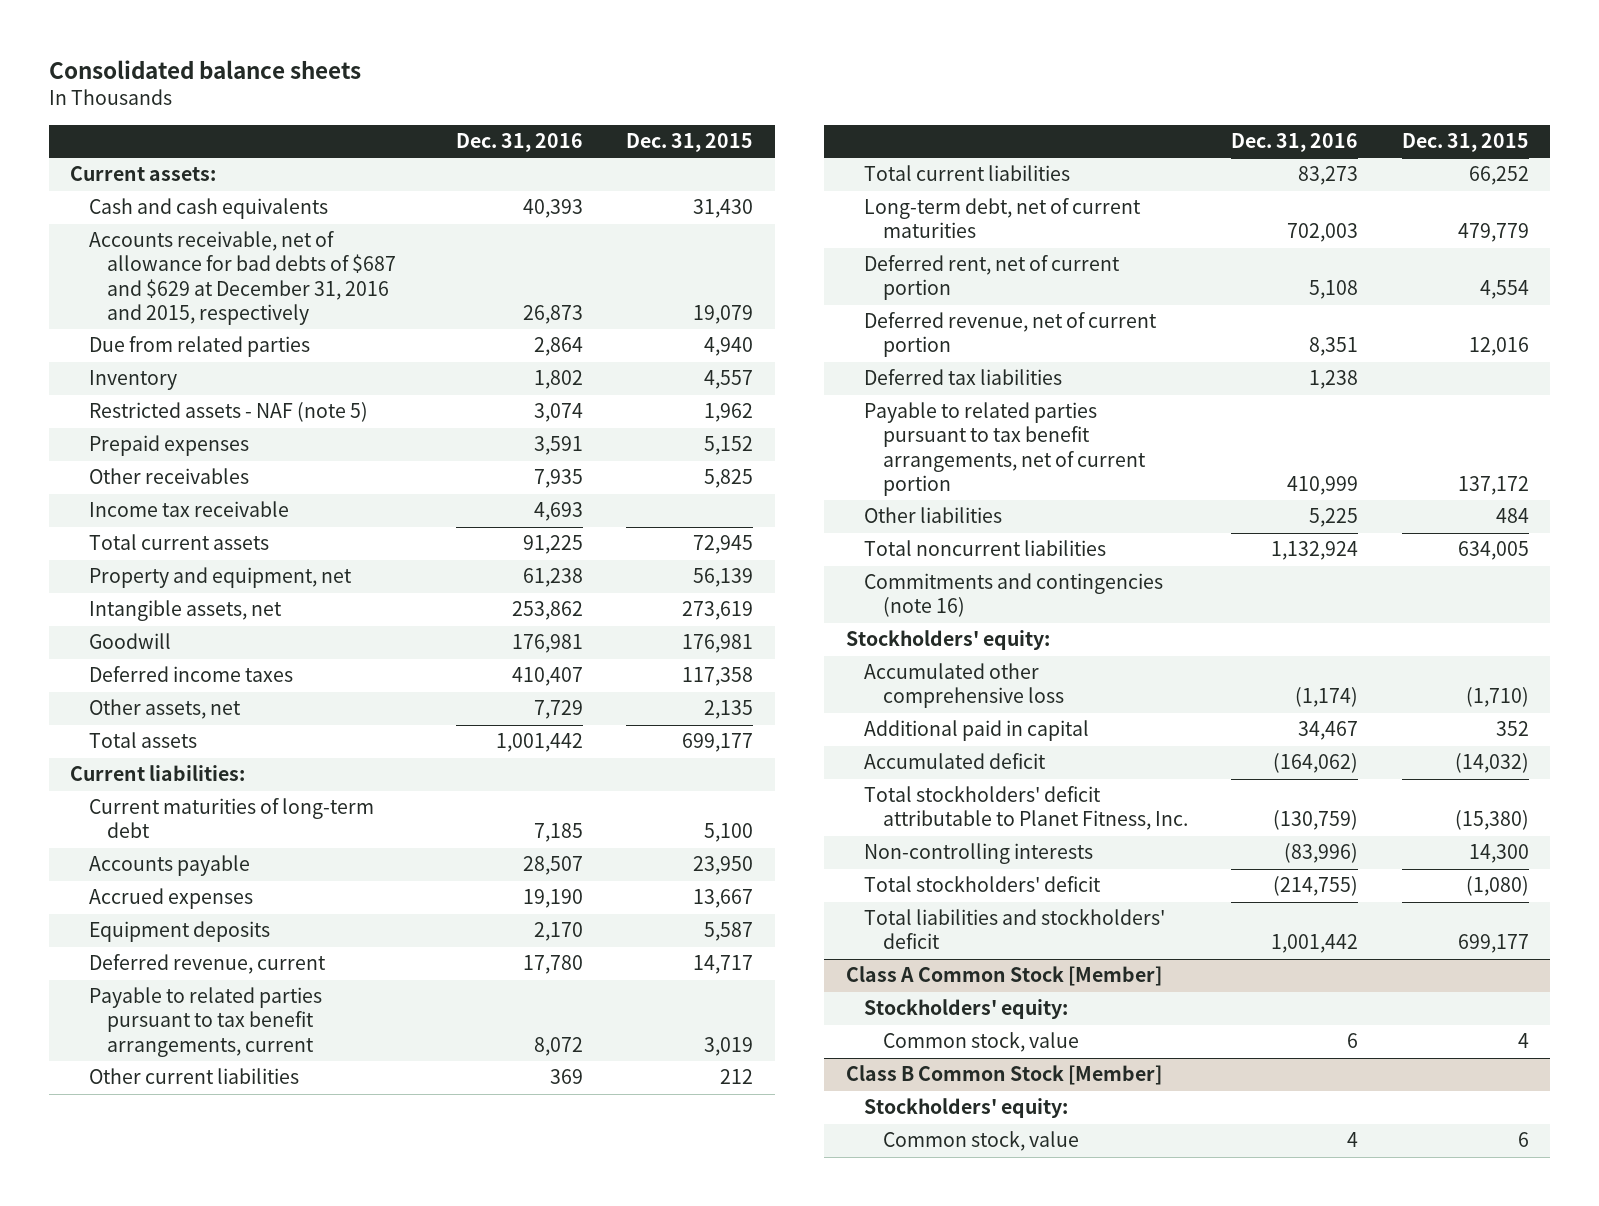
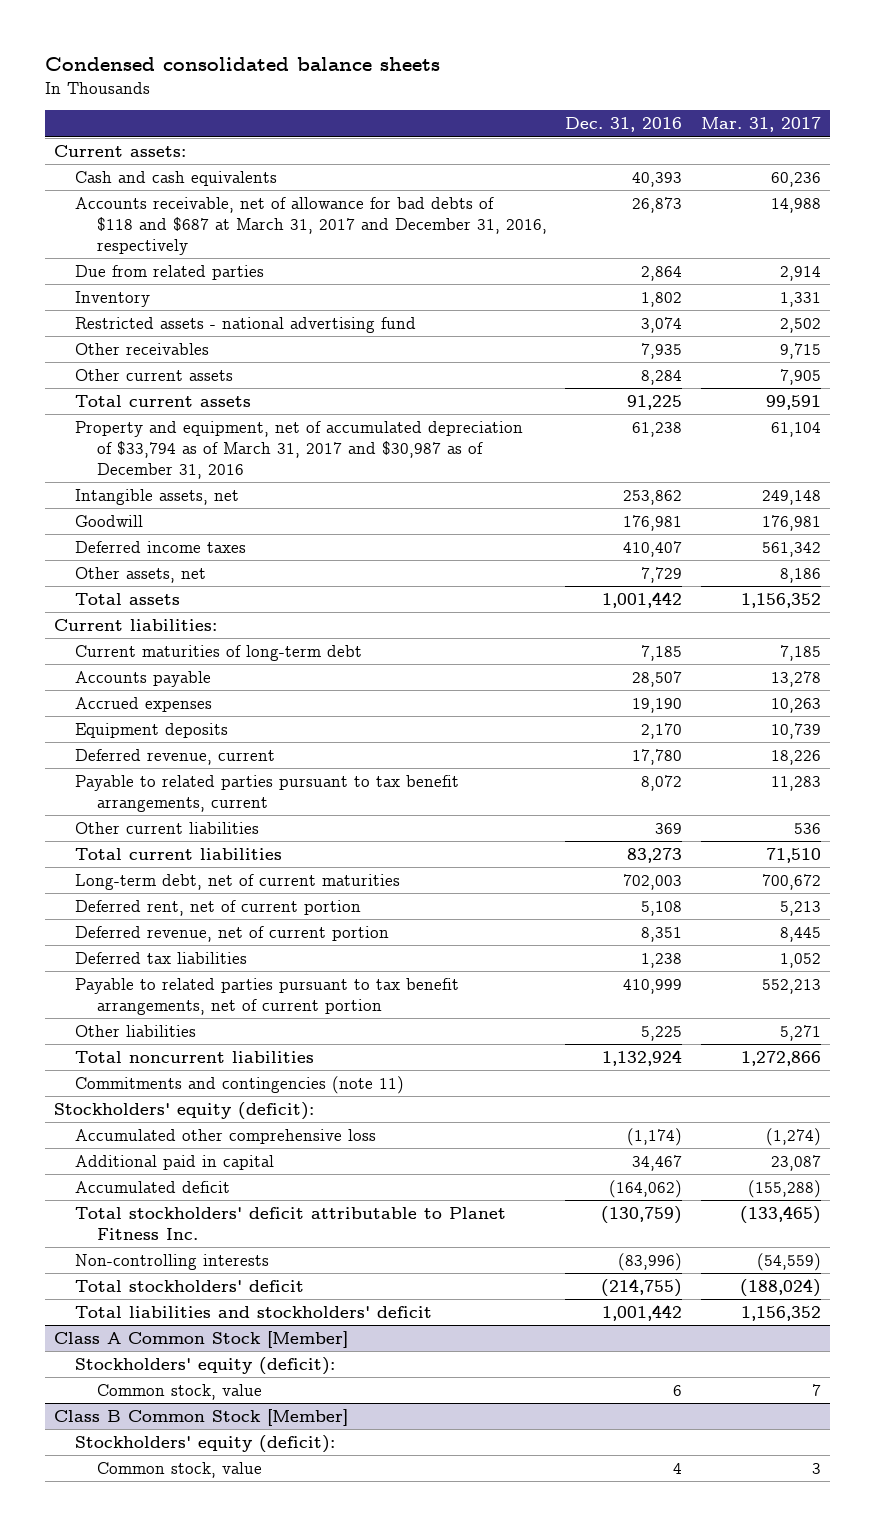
- Consolidated balance sheets
+ Condensed consolidated balance sheets
- | Dec. 31, 2016 | Dec. 31, 2015
+ | Dec. 31, 2016 | Mar. 31, 2017
- Accounts receivable, net of allowance for bad debts of $687 and $629 at December 31, 2016 and 2015, respectively | 26,873 | 19,079
+ Accounts receivable, net of allowance for bad debts of $118 and $687 at March 31, 2017 and December 31, 2016, respectively | 26,873 | 14,988
- Restricted assets - NAF (note 5) | 3,074 | 1,962
- Prepaid expenses | 3,591 | 5,152
+ Restricted assets - national advertising fund | 3,074 | 2,502
- Income tax receivable | 4,693 |
+ Other current assets | 8,284 | 7,905
- Property and equipment, net | 61,238 | 56,139
+ Property and equipment, net of accumulated depreciation of $33,794 as of March 31, 2017 and $30,987 as of December 31, 2016 | 61,238 | 61,104
- Commitments and contingencies (note 16)
- Stockholders' equity:
+ Commitments and contingencies (note 11)
+ Stockholders' equity (deficit):
- Total stockholders' deficit attributable to Planet Fitness, Inc. | (130,759) | (15,380)
+ Total stockholders' deficit attributable to Planet Fitness Inc. | (130,759) | (133,465)
@ Class A Common Stock [Member]
- Stockholders' equity:
+ Stockholders' equity (deficit):
@ Class B Common Stock [Member]
- Stockholders' equity:
+ Stockholders' equity (deficit):

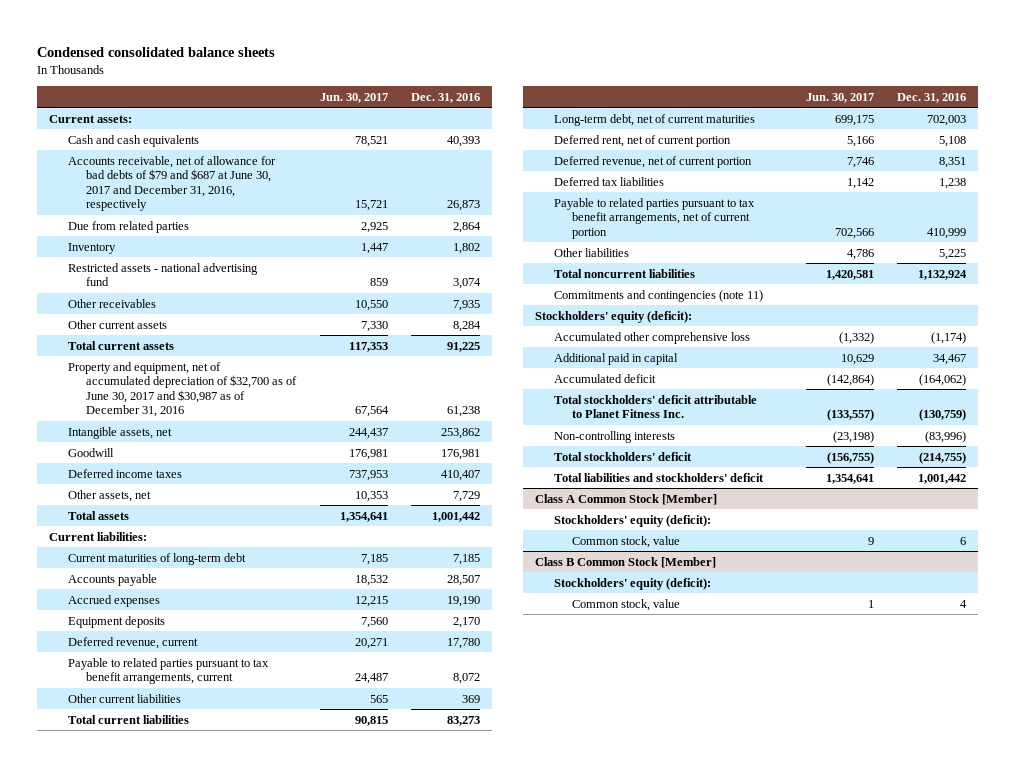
- | Dec. 31, 2016 | Mar. 31, 2017
+ | Jun. 30, 2017 | Dec. 31, 2016
- Accounts receivable, net of allowance for bad debts of $118 and $687 at March 31, 2017 and December 31, 2016, respectively | 26,873 | 14,988
+ Accounts receivable, net of allowance for bad debts of $79 and $687 at June 30, 2017 and December 31, 2016, respectively | 15,721 | 26,873
- Property and equipment, net of accumulated depreciation of $33,794 as of March 31, 2017 and $30,987 as of December 31, 2016 | 61,238 | 61,104
+ Property and equipment, net of accumulated depreciation of $32,700 as of June 30, 2017 and $30,987 as of December 31, 2016 | 67,564 | 61,238

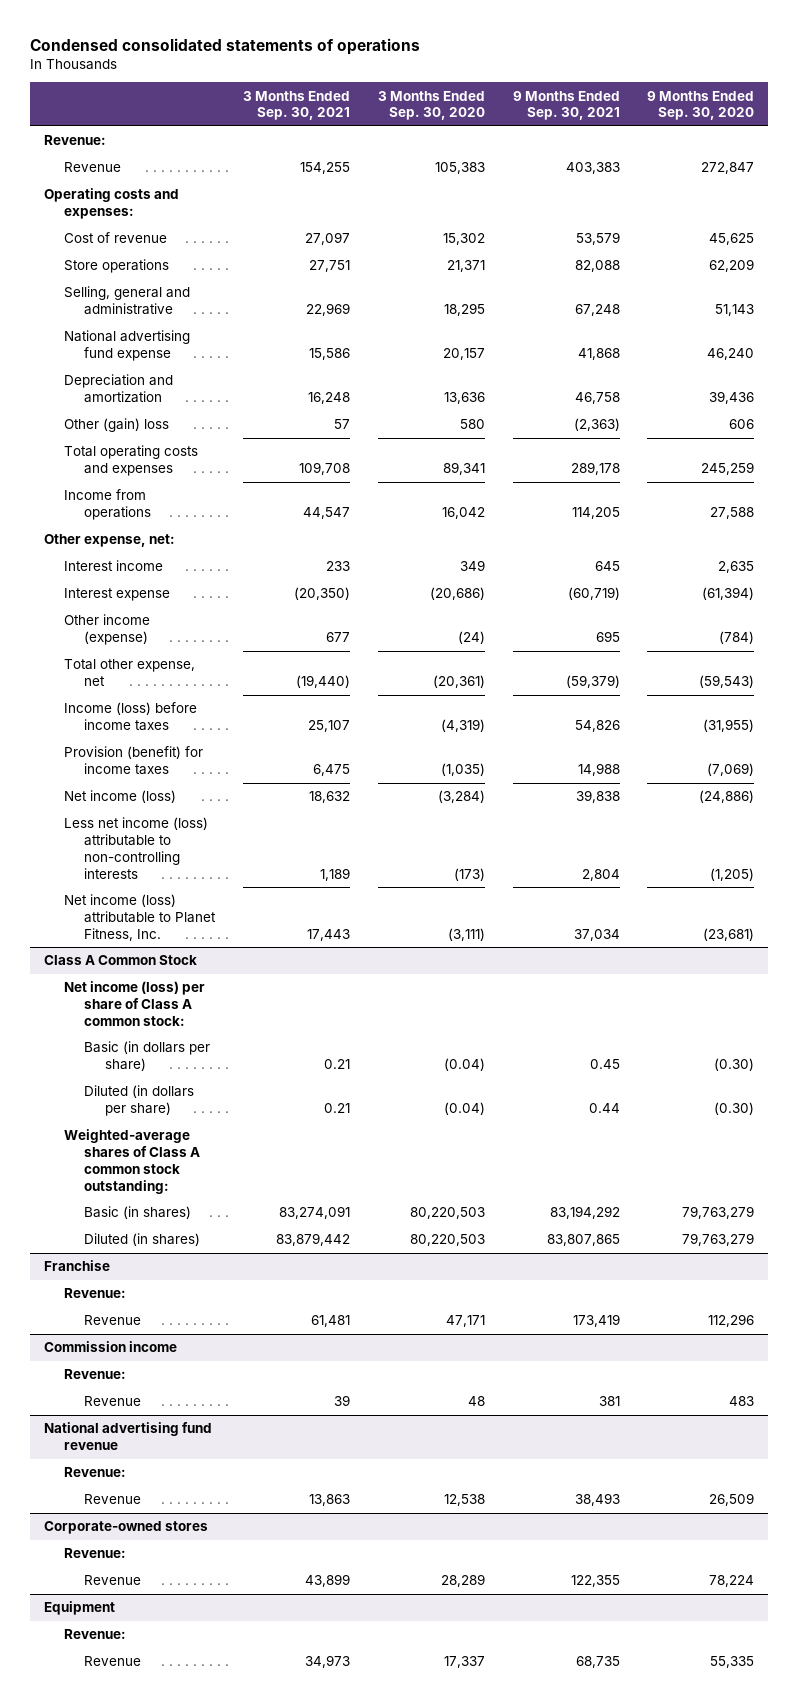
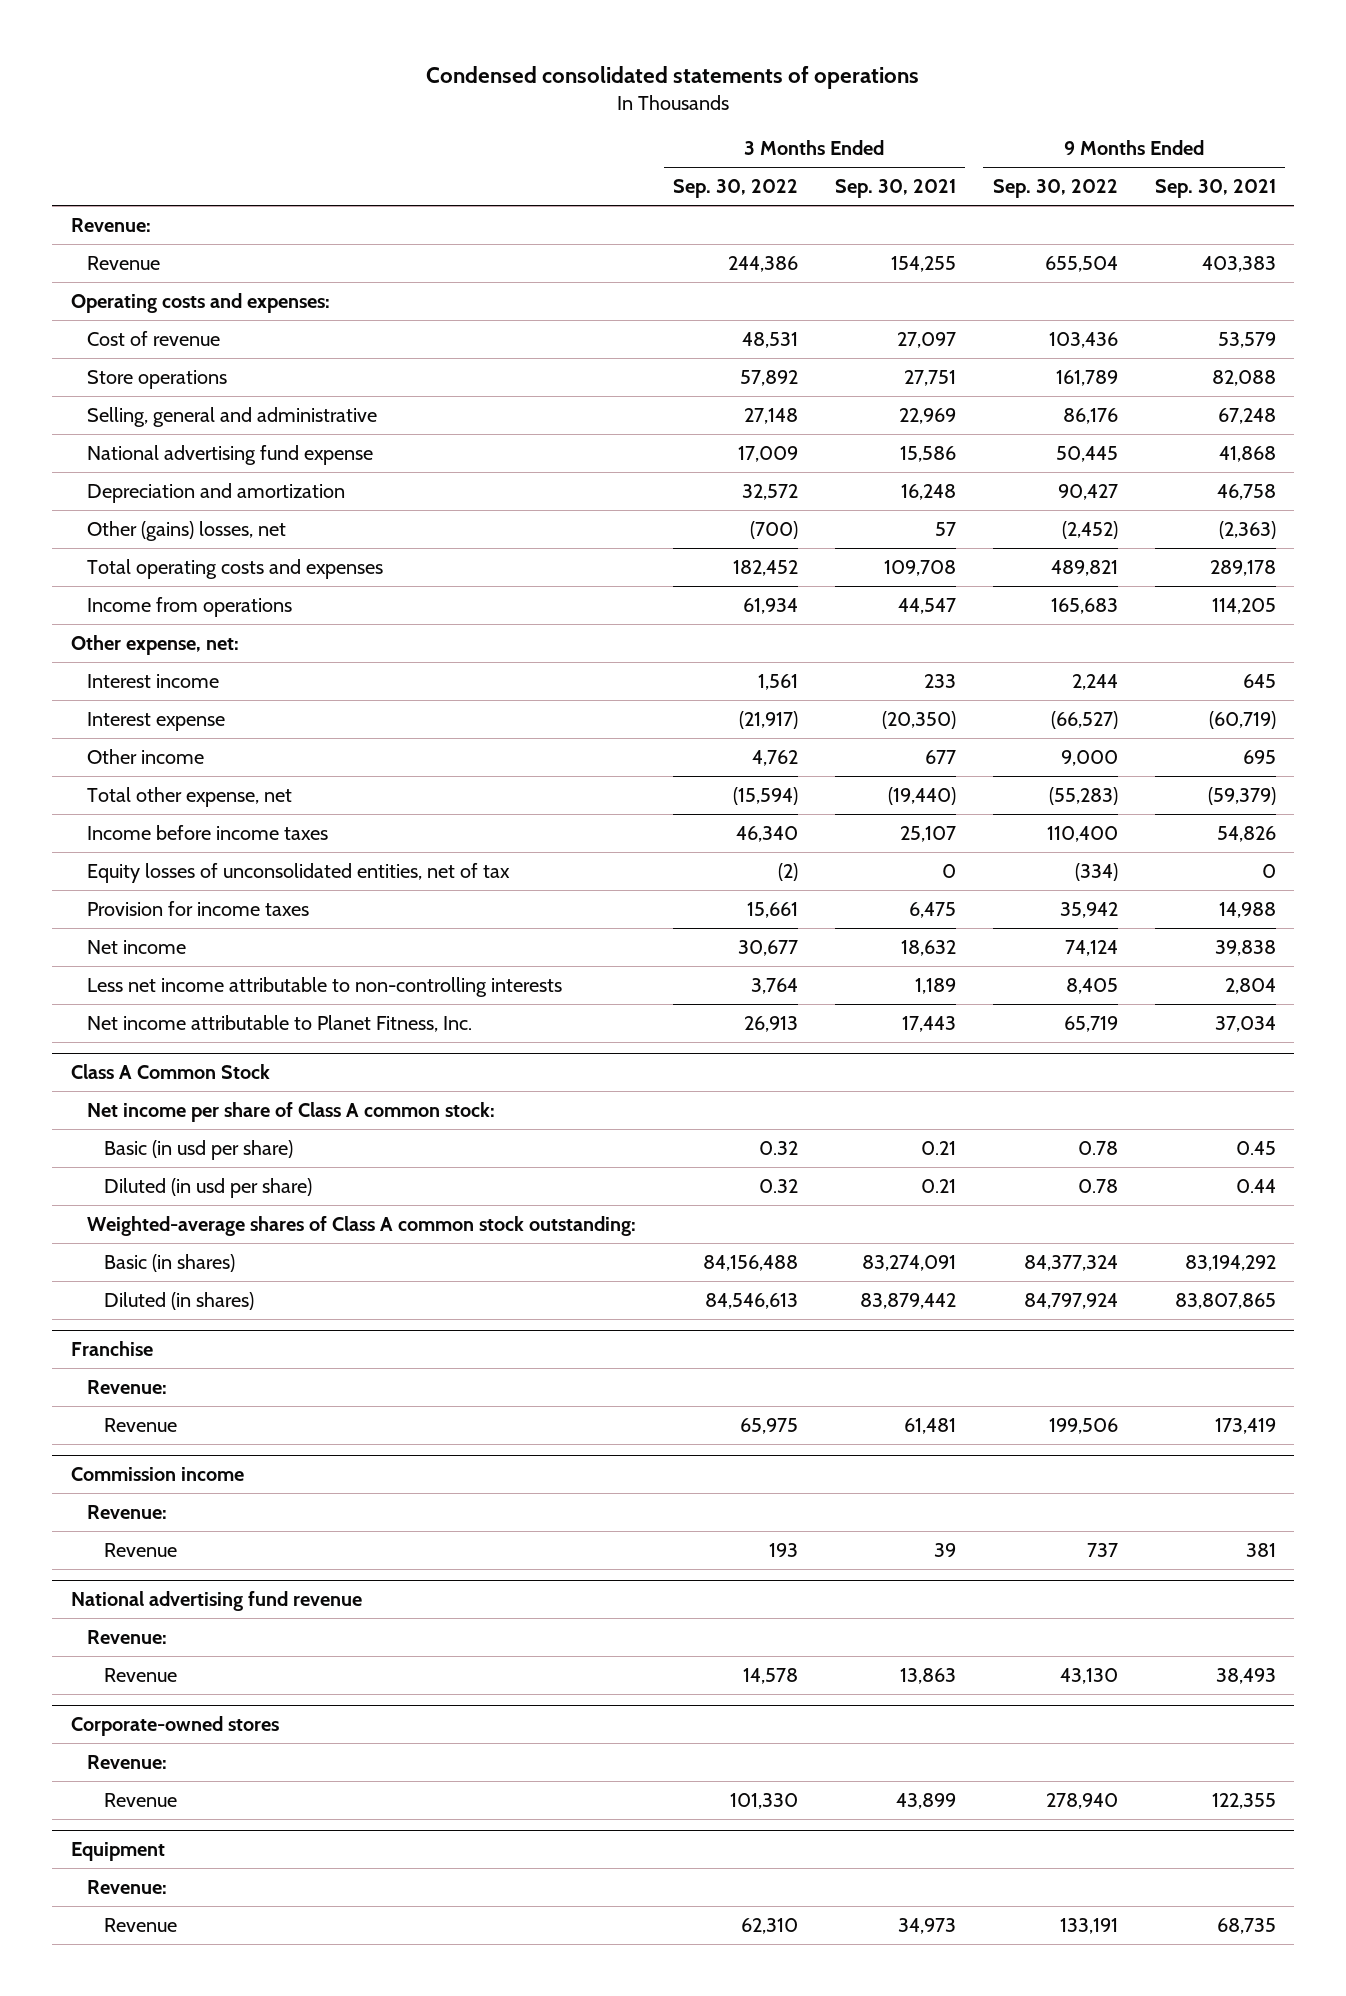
- | 3 Months Ended Sep. 30, 2021 | 3 Months Ended Sep. 30, 2020 | 9 Months Ended Sep. 30, 2021 | 9 Months Ended Sep. 30, 2020
+ | 3 Months Ended Sep. 30, 2022 | 3 Months Ended Sep. 30, 2021 | 9 Months Ended Sep. 30, 2022 | 9 Months Ended Sep. 30, 2021
- Other (gain) loss | 57 | 580 | (2,363) | 606
+ Other (gains) losses, net | (700) | 57 | (2,452) | (2,363)
- Other income (expense) | 677 | (24) | 695 | (784)
+ Other income | 4,762 | 677 | 9,000 | 695
- Income (loss) before income taxes | 25,107 | (4,319) | 54,826 | (31,955)
- Provision (benefit) for income taxes | 6,475 | (1,035) | 14,988 | (7,069)
- Net income (loss) | 18,632 | (3,284) | 39,838 | (24,886)
- Less net income (loss) attributable to non-controlling interests | 1,189 | (173) | 2,804 | (1,205)
- Net income (loss) attributable to Planet Fitness, Inc. | 17,443 | (3,111) | 37,034 | (23,681)
+ Income before income taxes | 46,340 | 25,107 | 110,400 | 54,826
+ Equity losses of unconsolidated entities, net of tax | (2) | 0 | (334) | 0
+ Provision for income taxes | 15,661 | 6,475 | 35,942 | 14,988
+ Net income | 30,677 | 18,632 | 74,124 | 39,838
+ Less net income attributable to non-controlling interests | 3,764 | 1,189 | 8,405 | 2,804
+ Net income attributable to Planet Fitness, Inc. | 26,913 | 17,443 | 65,719 | 37,034
@ Class A Common Stock
- Net income (loss) per share of Class A common stock:
- Basic (in dollars per share) | 0.21 | (0.04) | 0.45 | (0.30)
- Diluted (in dollars per share) | 0.21 | (0.04) | 0.44 | (0.30)
+ Net income per share of Class A common stock:
+ Basic (in usd per share) | 0.32 | 0.21 | 0.78 | 0.45
+ Diluted (in usd per share) | 0.32 | 0.21 | 0.78 | 0.44

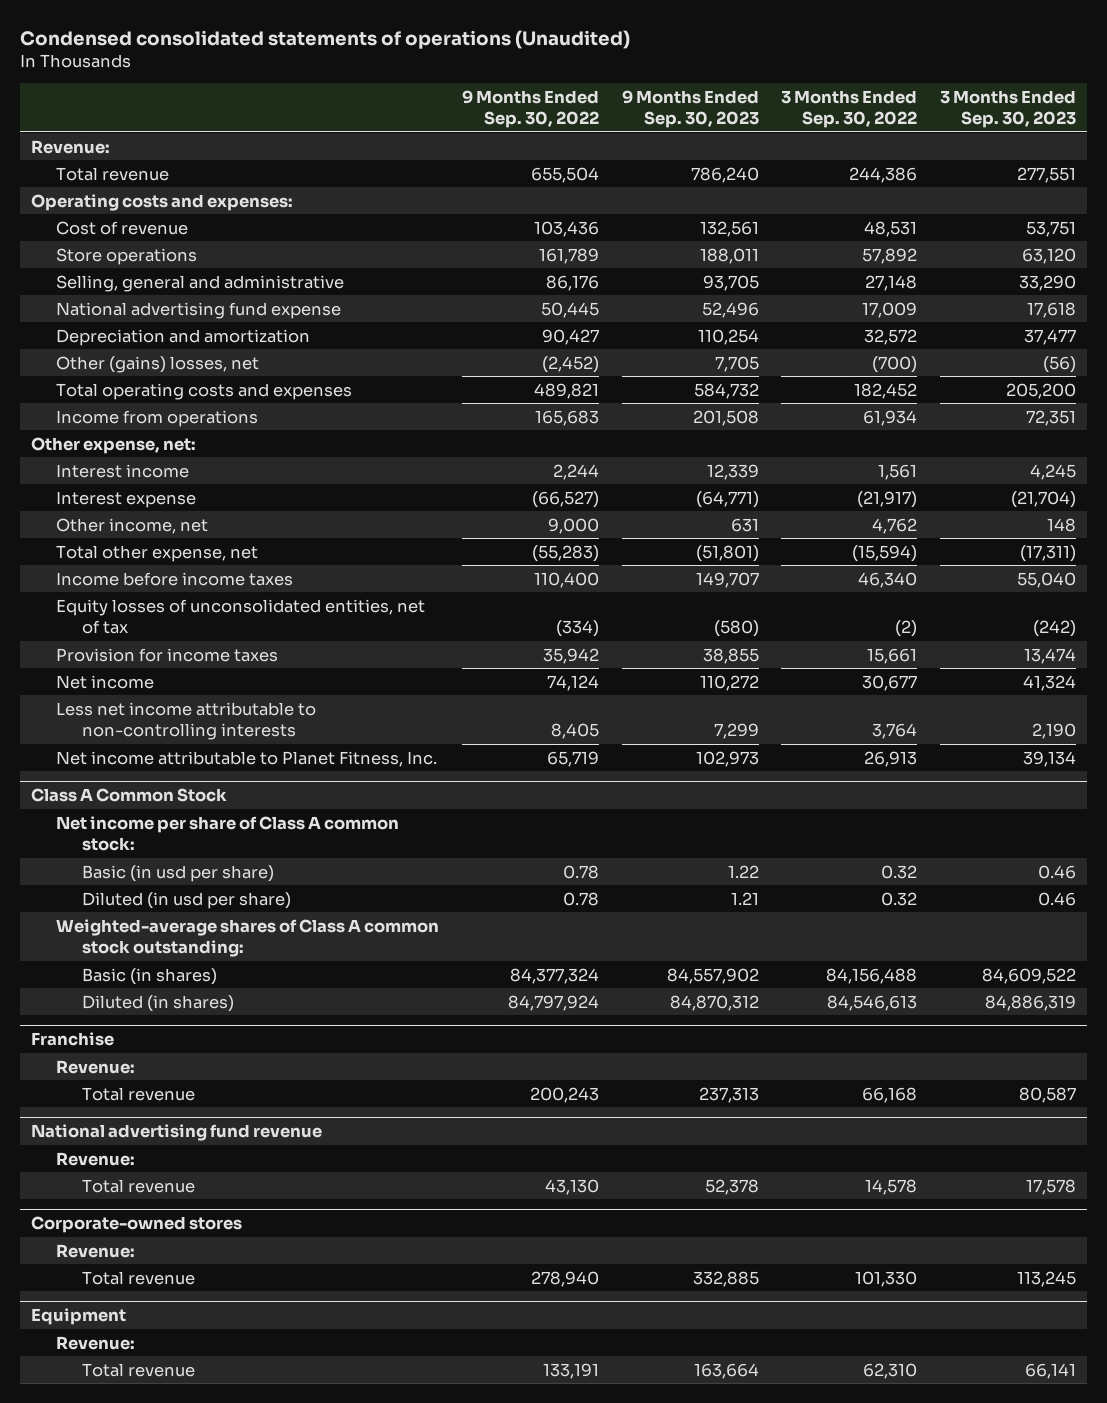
- Condensed consolidated statements of operations
+ Condensed consolidated statements of operations (Unaudited)
- | 3 Months Ended Sep. 30, 2022 | 3 Months Ended Sep. 30, 2021 | 9 Months Ended Sep. 30, 2022 | 9 Months Ended Sep. 30, 2021
+ | 9 Months Ended Sep. 30, 2022 | 9 Months Ended Sep. 30, 2023 | 3 Months Ended Sep. 30, 2022 | 3 Months Ended Sep. 30, 2023
- Revenue | 244,386 | 154,255 | 655,504 | 403,383
+ Total revenue | 655,504 | 786,240 | 244,386 | 277,551
- Other income | 4,762 | 677 | 9,000 | 695
+ Other income, net | 9,000 | 631 | 4,762 | 148
@ Franchise
- Revenue | 65,975 | 61,481 | 199,506 | 173,419
- Commission income
- Revenue:
- Revenue | 193 | 39 | 737 | 381
@ Franchise
+ Total revenue | 200,243 | 237,313 | 66,168 | 80,587
@ National advertising fund revenue
- Revenue | 14,578 | 13,863 | 43,130 | 38,493
+ Total revenue | 43,130 | 52,378 | 14,578 | 17,578
@ Corporate-owned stores
- Revenue | 101,330 | 43,899 | 278,940 | 122,355
+ Total revenue | 278,940 | 332,885 | 101,330 | 113,245
@ Equipment
- Revenue | 62,310 | 34,973 | 133,191 | 68,735
+ Total revenue | 133,191 | 163,664 | 62,310 | 66,141

